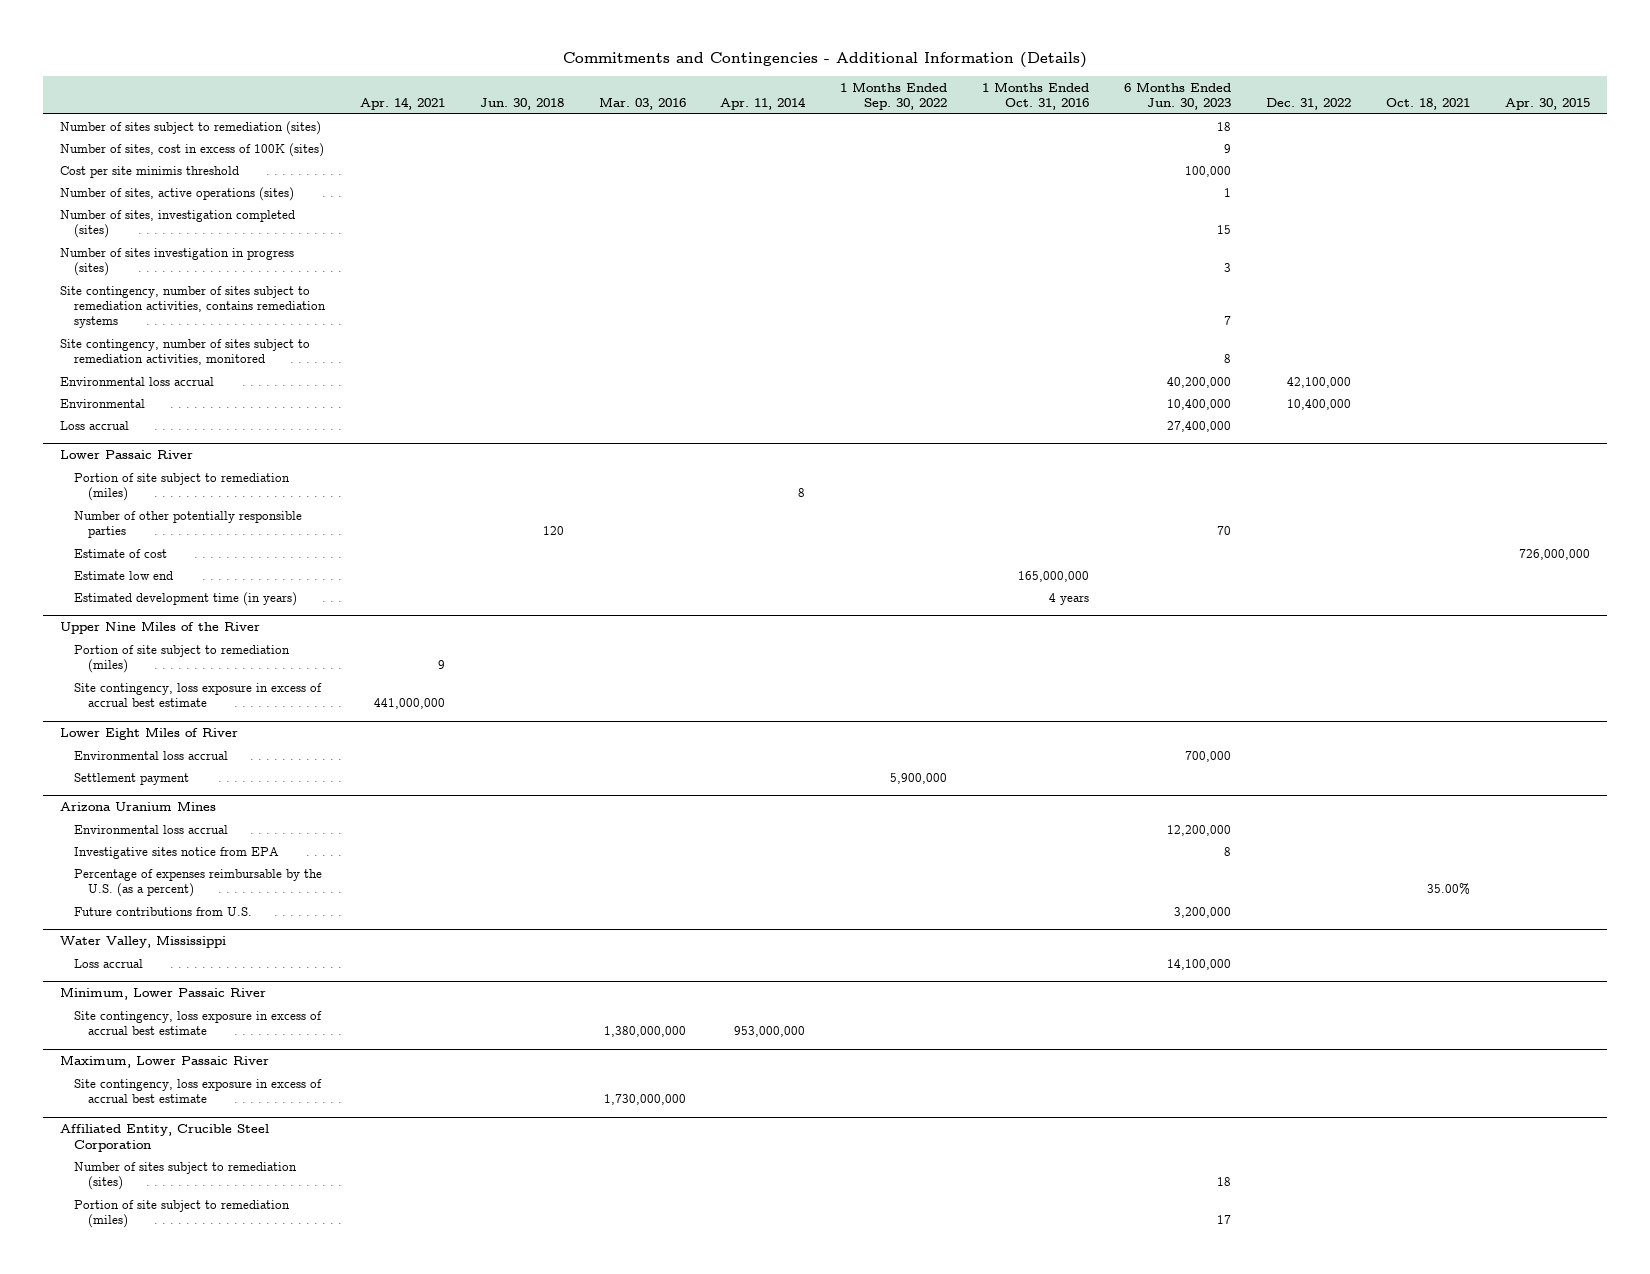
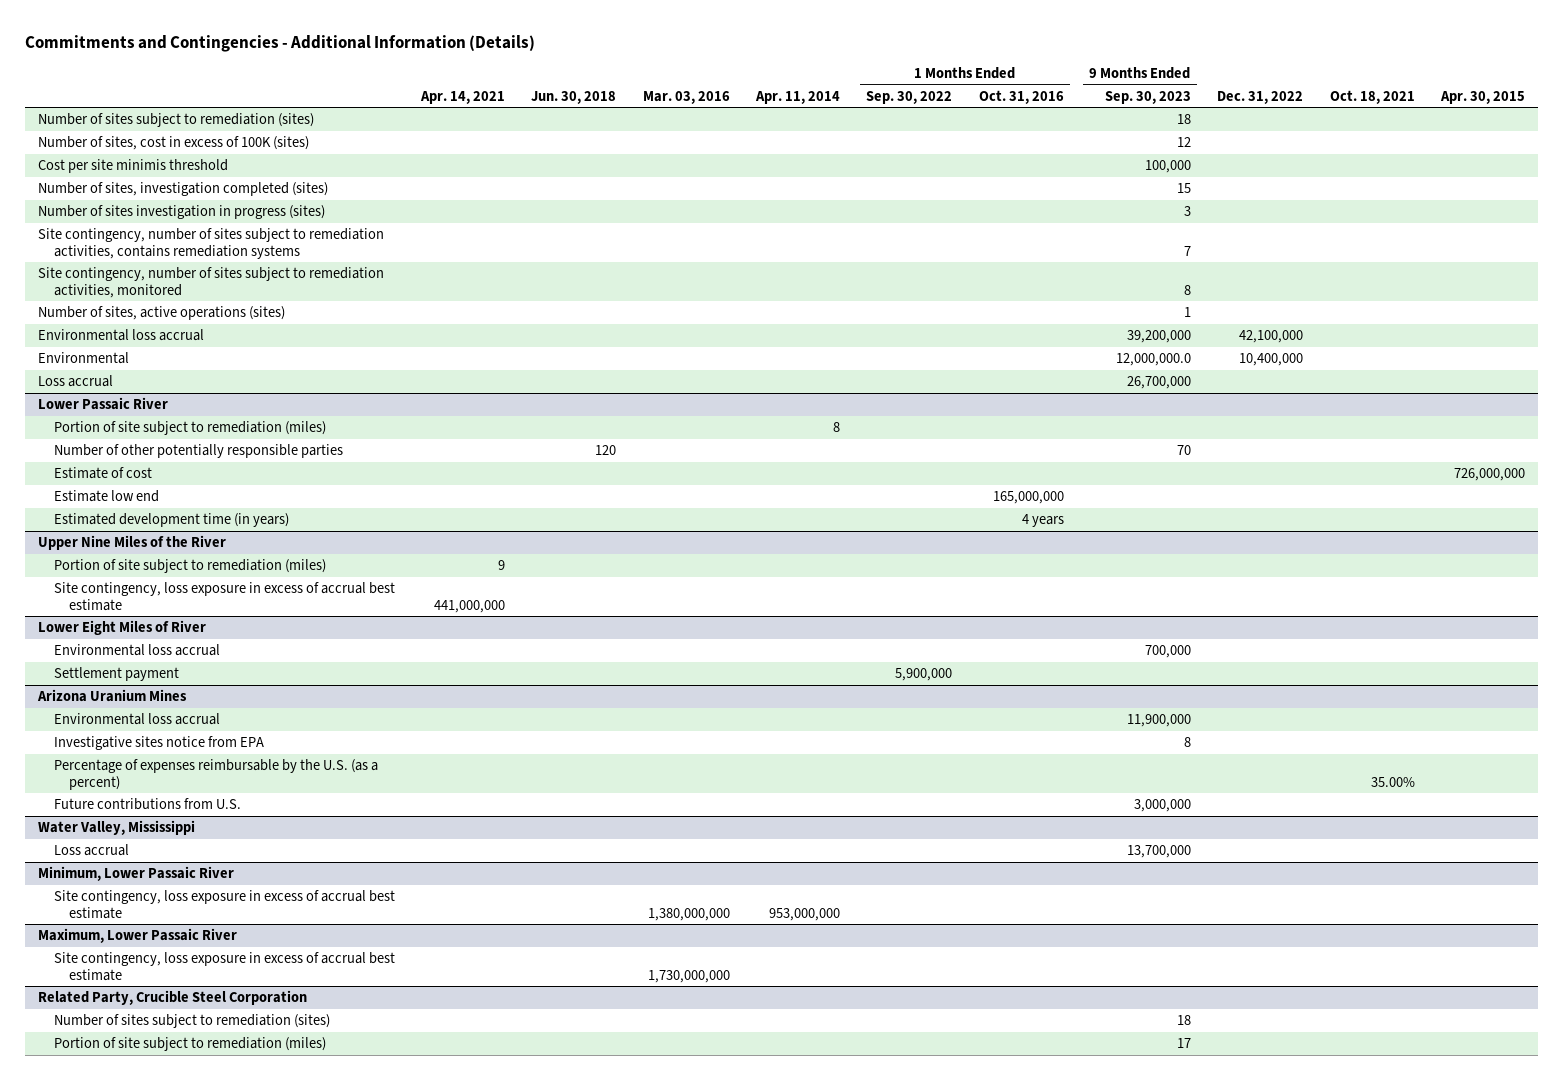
- | Apr. 14, 2021 | Jun. 30, 2018 | Mar. 03, 2016 | Apr. 11, 2014 | 1 Months Ended Sep. 30, 2022 | 1 Months Ended Oct. 31, 2016 | 6 Months Ended Jun. 30, 2023 | Dec. 31, 2022 | Oct. 18, 2021 | Apr. 30, 2015
+ | Apr. 14, 2021 | Jun. 30, 2018 | Mar. 03, 2016 | Apr. 11, 2014 | 1 Months Ended Sep. 30, 2022 | 1 Months Ended Oct. 31, 2016 | 9 Months Ended Sep. 30, 2023 | Dec. 31, 2022 | Oct. 18, 2021 | Apr. 30, 2015
moved down: Number of sites, active operations (sites) | | | | | | | 1 | | |
- Affiliated Entity, Crucible Steel Corporation
- Number of sites subject to remediation (sites) | | | | | | | 18 | | |
- Portion of site subject to remediation (miles) | | | | | | | 17 | | |
+ Related Party, Crucible Steel Corporation
+ Number of sites subject to remediation (sites) | | | | | | | 18 | | |
+ Portion of site subject to remediation (miles) | | | | | | | 17 | | |

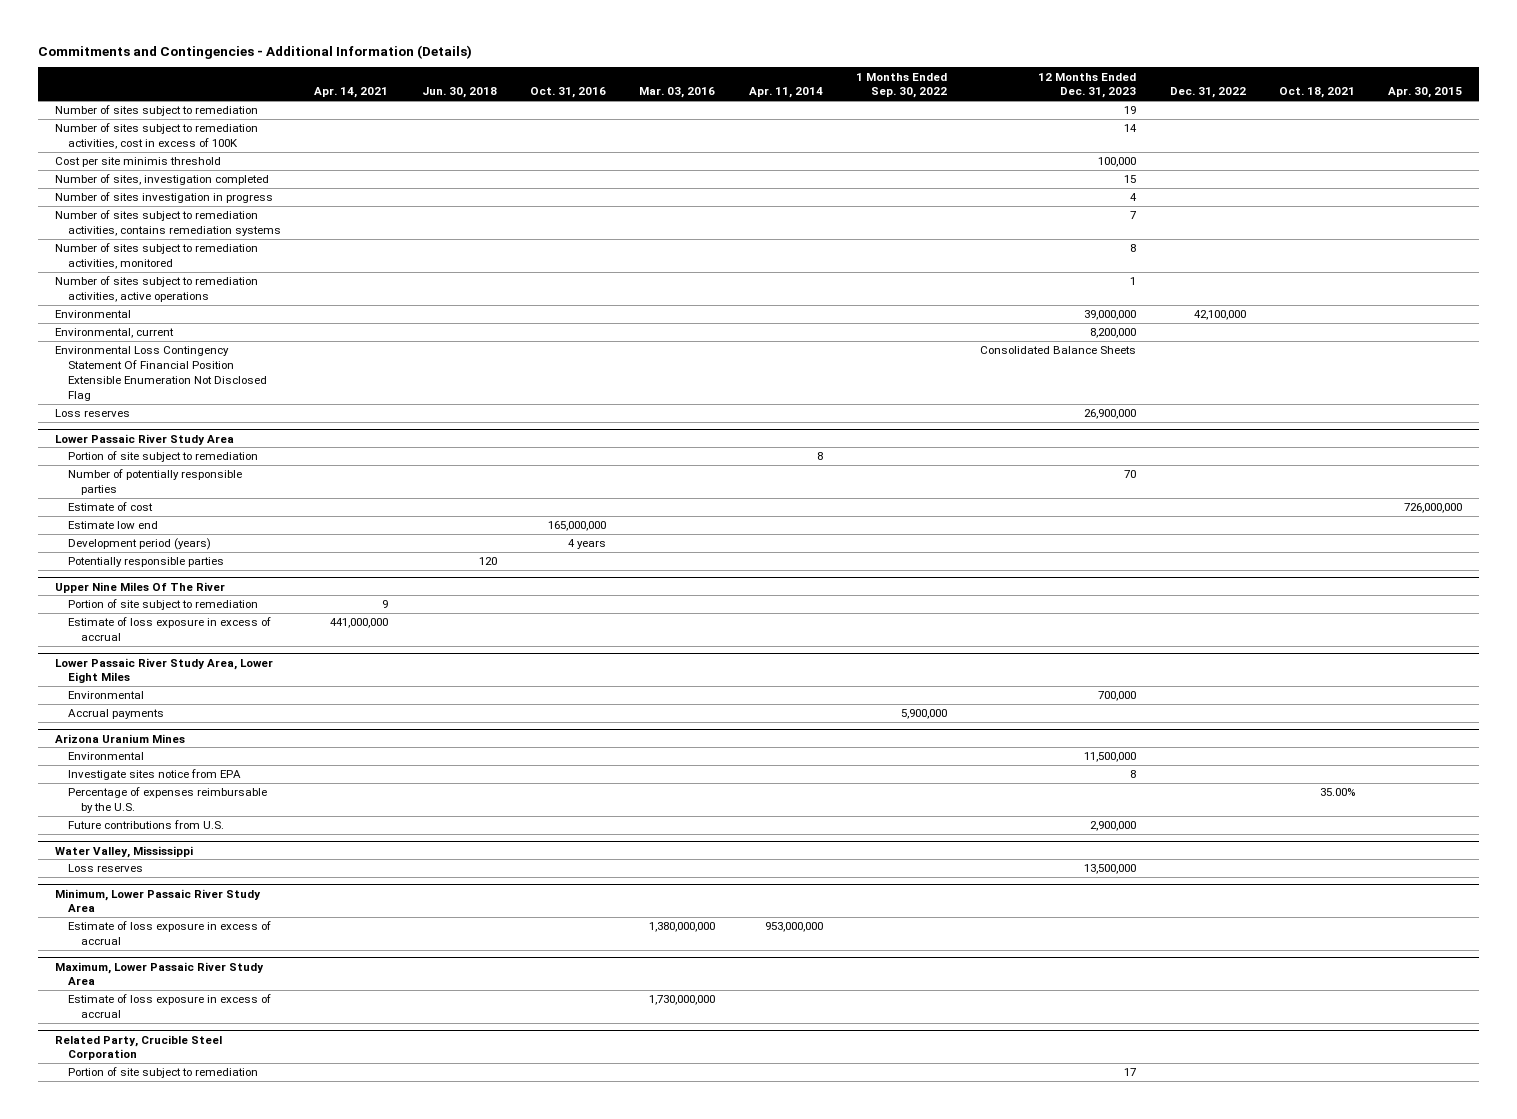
- | Apr. 14, 2021 | Jun. 30, 2018 | Mar. 03, 2016 | Apr. 11, 2014 | 1 Months Ended Sep. 30, 2022 | 1 Months Ended Oct. 31, 2016 | 9 Months Ended Sep. 30, 2023 | Dec. 31, 2022 | Oct. 18, 2021 | Apr. 30, 2015
+ | Apr. 14, 2021 | Jun. 30, 2018 | Oct. 31, 2016 | Mar. 03, 2016 | Apr. 11, 2014 | 1 Months Ended Sep. 30, 2022 | 12 Months Ended Dec. 31, 2023 | Dec. 31, 2022 | Oct. 18, 2021 | Apr. 30, 2015
- Number of sites subject to remediation (sites) | | | | | | | 18 | | |
- Number of sites, cost in excess of 100K (sites) | | | | | | | 12 | | |
+ Number of sites subject to remediation | | | | | | | 19 | | |
+ Number of sites subject to remediation activities, cost in excess of 100K | | | | | | | 14 | | |
- Number of sites, investigation completed (sites) | | | | | | | 15 | | |
- Number of sites investigation in progress (sites) | | | | | | | 3 | | |
- Site contingency, number of sites subject to remediation activities, contains remediation systems | | | | | | | 7 | | |
- Site contingency, number of sites subject to remediation activities, monitored | | | | | | | 8 | | |
- Number of sites, active operations (sites) | | | | | | | 1 | | |
- Environmental loss accrual | | | | | | | 39,200,000 | 42,100,000 | |
- Environmental | | | | | | | 12,000,000.0 | 10,400,000 | |
- Loss accrual | | | | | | | 26,700,000 | | |
- Lower Passaic River
- Portion of site subject to remediation (miles) | | | | 8 | | | | | |
- Number of other potentially responsible parties | | 120 | | | | | 70 | | |
+ Number of sites, investigation completed | | | | | | | 15 | | |
+ Number of sites investigation in progress | | | | | | | 4 | | |
+ Number of sites subject to remediation activities, contains remediation systems | | | | | | | 7 | | |
+ Number of sites subject to remediation activities, monitored | | | | | | | 8 | | |
+ Number of sites subject to remediation activities, active operations | | | | | | | 1 | | |
+ Environmental | | | | | | | 39,000,000 | 42,100,000 | |
+ Environmental, current | | | | | | | 8,200,000 | | |
+ Environmental Loss Contingency Statement Of Financial Position Extensible Enumeration Not Disclosed Flag | | | | | | | Consolidated Balance Sheets | | |
+ Loss reserves | | | | | | | 26,900,000 | | |
+ Lower Passaic River Study Area
+ Portion of site subject to remediation | | | | | 8 | | | | |
+ Number of potentially responsible parties | | | | | | | 70 | | |
- Estimated development time (in years) | | | | | | 4 years | | | |
- Upper Nine Miles of the River
- Portion of site subject to remediation (miles) | 9 | | | | | | | | |
- Site contingency, loss exposure in excess of accrual best estimate | 441,000,000 | | | | | | | | |
- Lower Eight Miles of River
- Environmental loss accrual | | | | | | | 700,000 | | |
- Settlement payment | | | | | 5,900,000 | | | | |
+ Development period (years) | | | 4 years | | | | | | |
+ Potentially responsible parties | | 120 | | | | | | | |
+ Upper Nine Miles Of The River
+ Portion of site subject to remediation | 9 | | | | | | | | |
+ Estimate of loss exposure in excess of accrual | 441,000,000 | | | | | | | | |
+ Lower Passaic River Study Area, Lower Eight Miles
+ Environmental | | | | | | | 700,000 | | |
+ Accrual payments | | | | | | 5,900,000 | | | |
@ Arizona Uranium Mines
- Environmental loss accrual | | | | | | | 11,900,000 | | |
- Investigative sites notice from EPA | | | | | | | 8 | | |
- Percentage of expenses reimbursable by the U.S. (as a percent) | | | | | | | | | 35.00% |
+ Environmental | | | | | | | 11,500,000 | | |
+ Investigate sites notice from EPA | | | | | | | 8 | | |
+ Percentage of expenses reimbursable by the U.S. | | | | | | | | | 35.00% |
@ Water Valley, Mississippi
- Loss accrual | | | | | | | 13,700,000 | | |
- Minimum, Lower Passaic River
- Site contingency, loss exposure in excess of accrual best estimate | | | 1,380,000,000 | 953,000,000 | | | | | |
- Maximum, Lower Passaic River
- Site contingency, loss exposure in excess of accrual best estimate | | | 1,730,000,000 | | | | | | |
@ Water Valley, Mississippi
+ Loss reserves | | | | | | | 13,500,000 | | |
+ Minimum, Lower Passaic River Study Area
+ Estimate of loss exposure in excess of accrual | | | | 1,380,000,000 | 953,000,000 | | | | |
+ Maximum, Lower Passaic River Study Area
+ Estimate of loss exposure in excess of accrual | | | | 1,730,000,000 | | | | | |
@ Related Party, Crucible Steel Corporation
- Number of sites subject to remediation (sites) | | | | | | | 18 | | |
- Portion of site subject to remediation (miles) | | | | | | | 17 | | |
+ Portion of site subject to remediation | | | | | | | 17 | | |

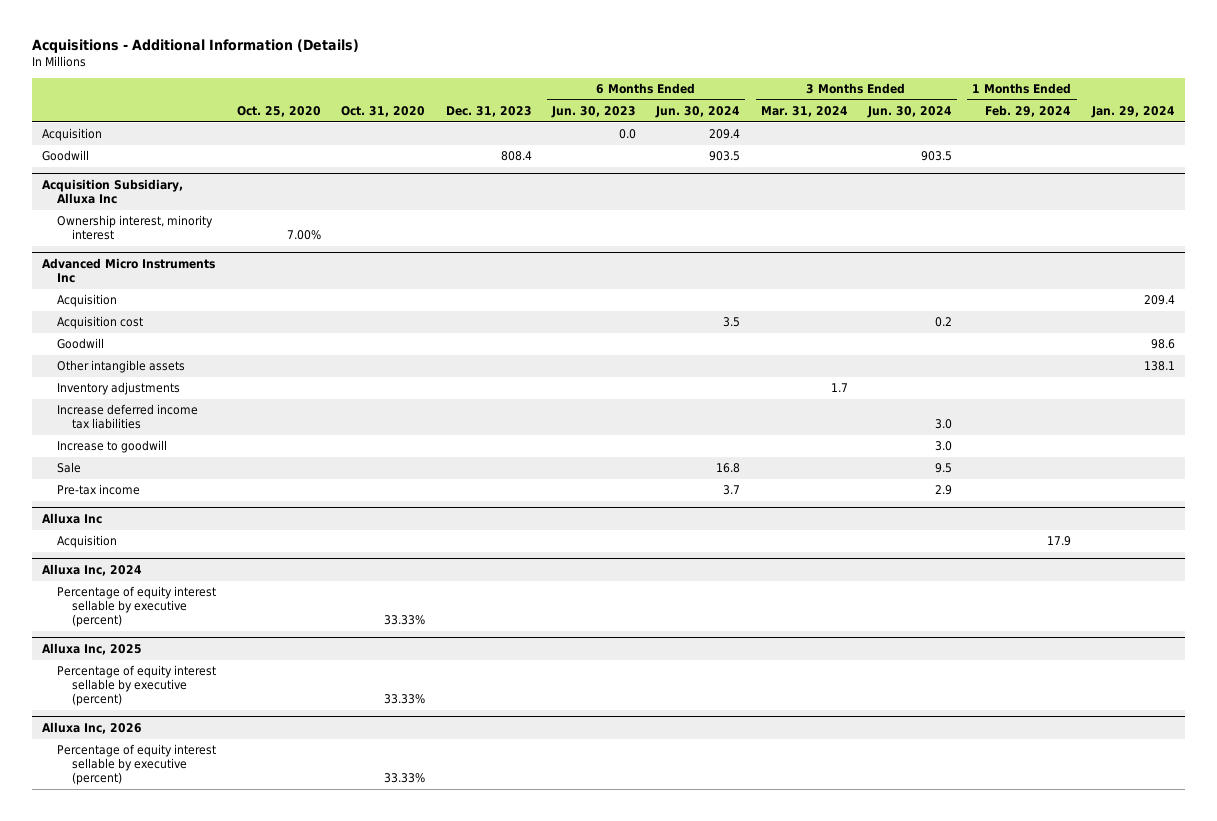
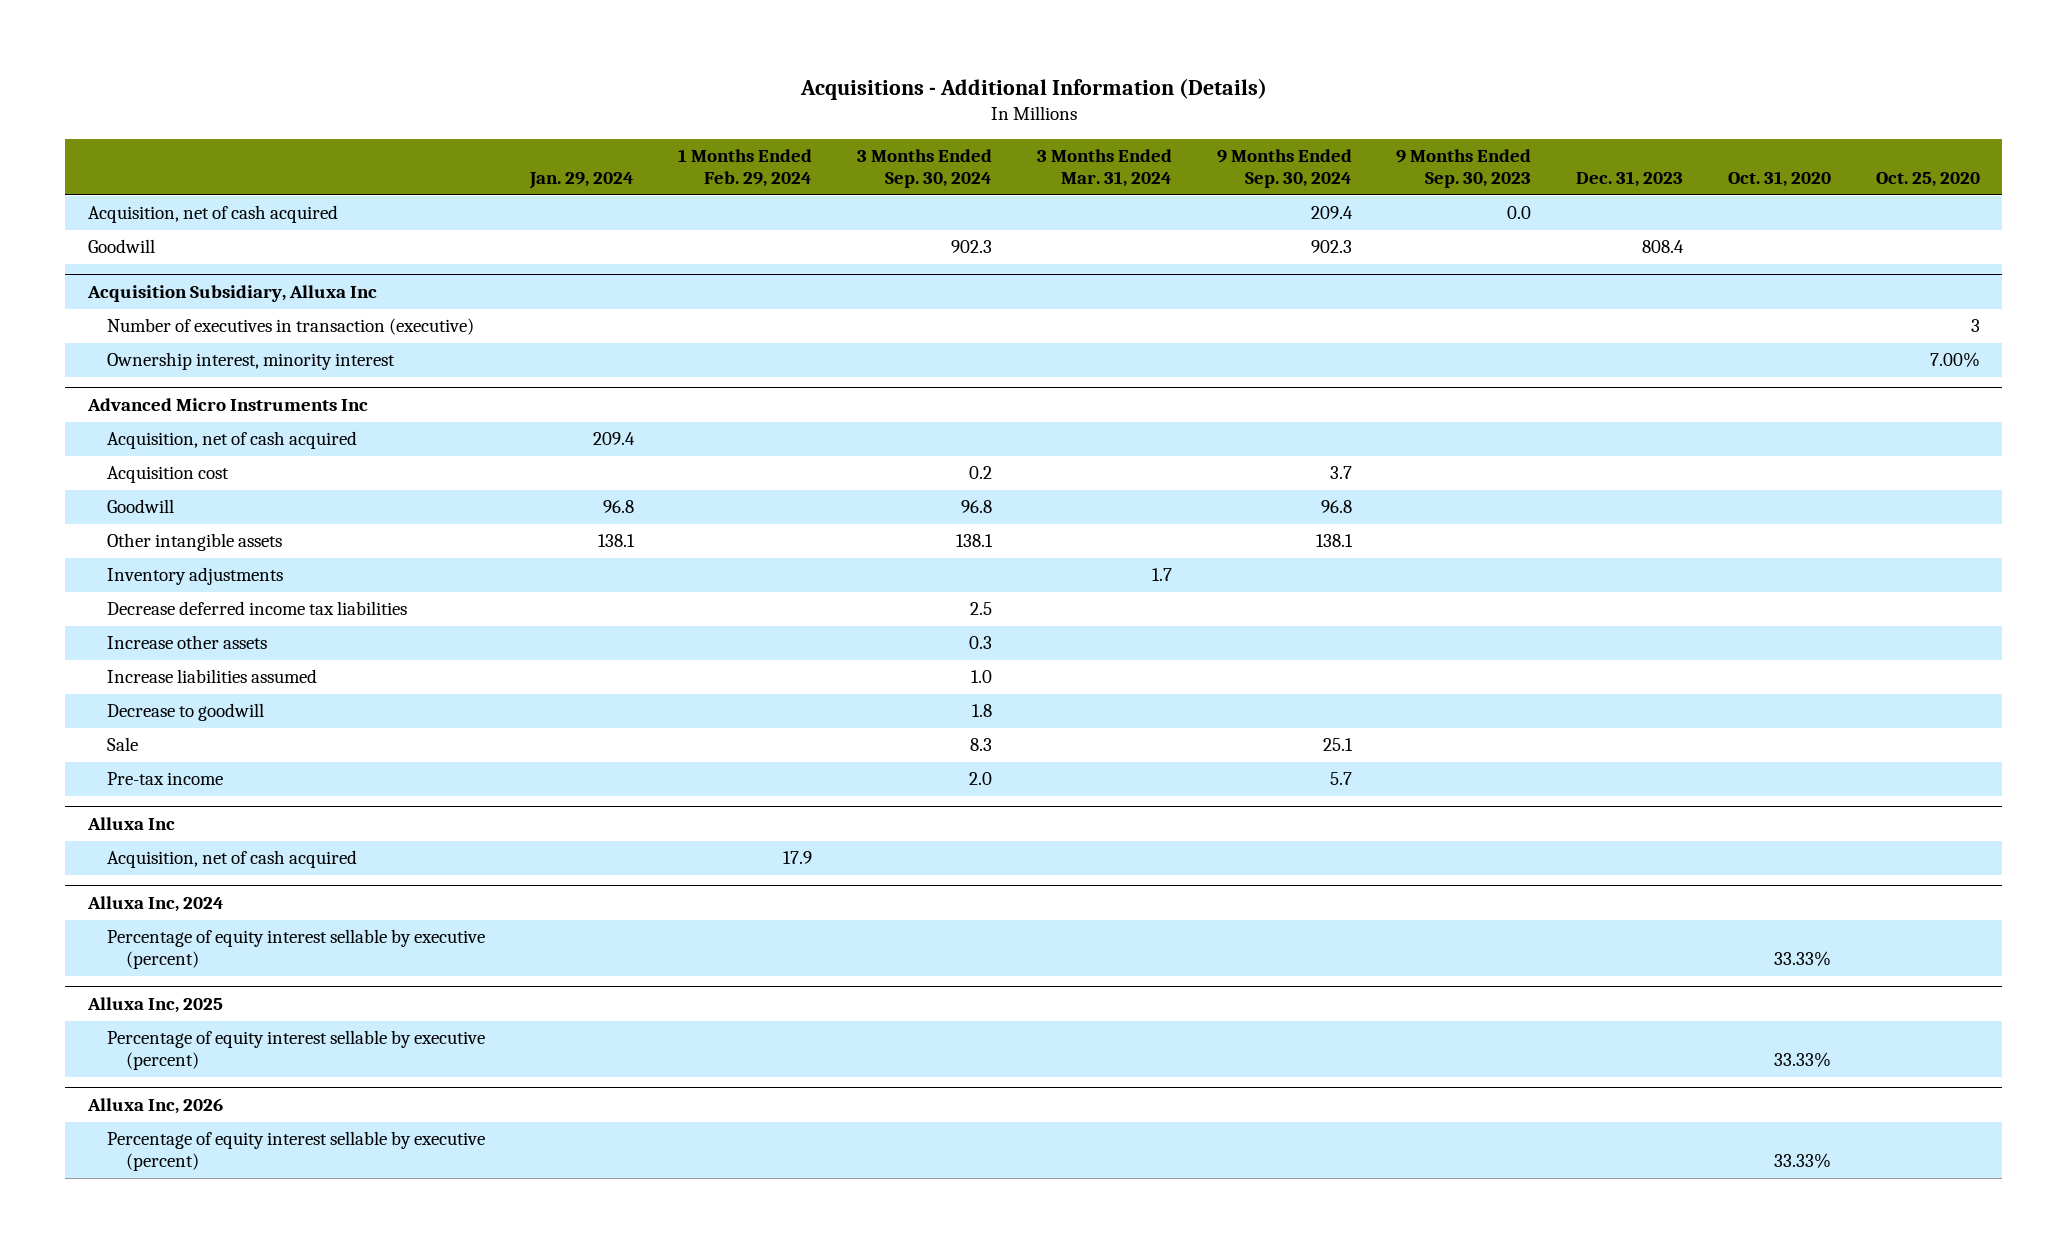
- | Oct. 25, 2020 | Oct. 31, 2020 | Dec. 31, 2023 | 6 Months Ended Jun. 30, 2023 | 6 Months Ended Jun. 30, 2024 | 3 Months Ended Mar. 31, 2024 | 3 Months Ended Jun. 30, 2024 | 1 Months Ended Feb. 29, 2024 | Jan. 29, 2024
+ | Jan. 29, 2024 | 1 Months Ended Feb. 29, 2024 | 3 Months Ended Sep. 30, 2024 | 3 Months Ended Mar. 31, 2024 | 9 Months Ended Sep. 30, 2024 | 9 Months Ended Sep. 30, 2023 | Dec. 31, 2023 | Oct. 31, 2020 | Oct. 25, 2020
- Acquisition | | | | 0.0 | 209.4 | | | |
+ Acquisition, net of cash acquired | | | | | 209.4 | 0.0 | | |
@ Acquisition Subsidiary, Alluxa Inc
+ Number of executives in transaction (executive) | | | | | | | | | 3
@ Advanced Micro Instruments Inc
- Acquisition | | | | | | | | | 209.4
+ Acquisition, net of cash acquired | 209.4 | | | | | | | |
- Goodwill | | | | | | | | | 98.6
+ Goodwill | 96.8 | | 96.8 | | 96.8 | | | |
- Increase deferred income tax liabilities | | | | | | | 3.0 | |
- Increase to goodwill | | | | | | | 3.0 | |
+ Decrease deferred income tax liabilities | | | 2.5 | | | | | |
+ Increase other assets | | | 0.3 | | | | | |
+ Increase liabilities assumed | | | 1.0 | | | | | |
+ Decrease to goodwill | | | 1.8 | | | | | |
@ Alluxa Inc
- Acquisition | | | | | | | | 17.9 |
+ Acquisition, net of cash acquired | | 17.9 | | | | | | |

